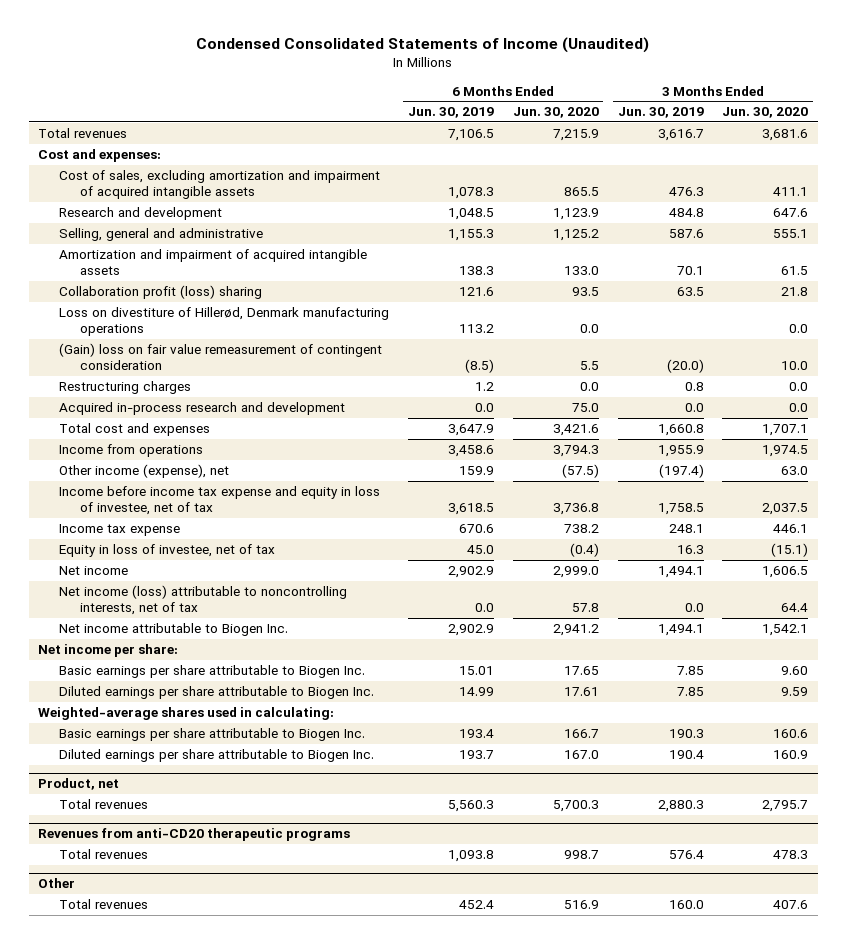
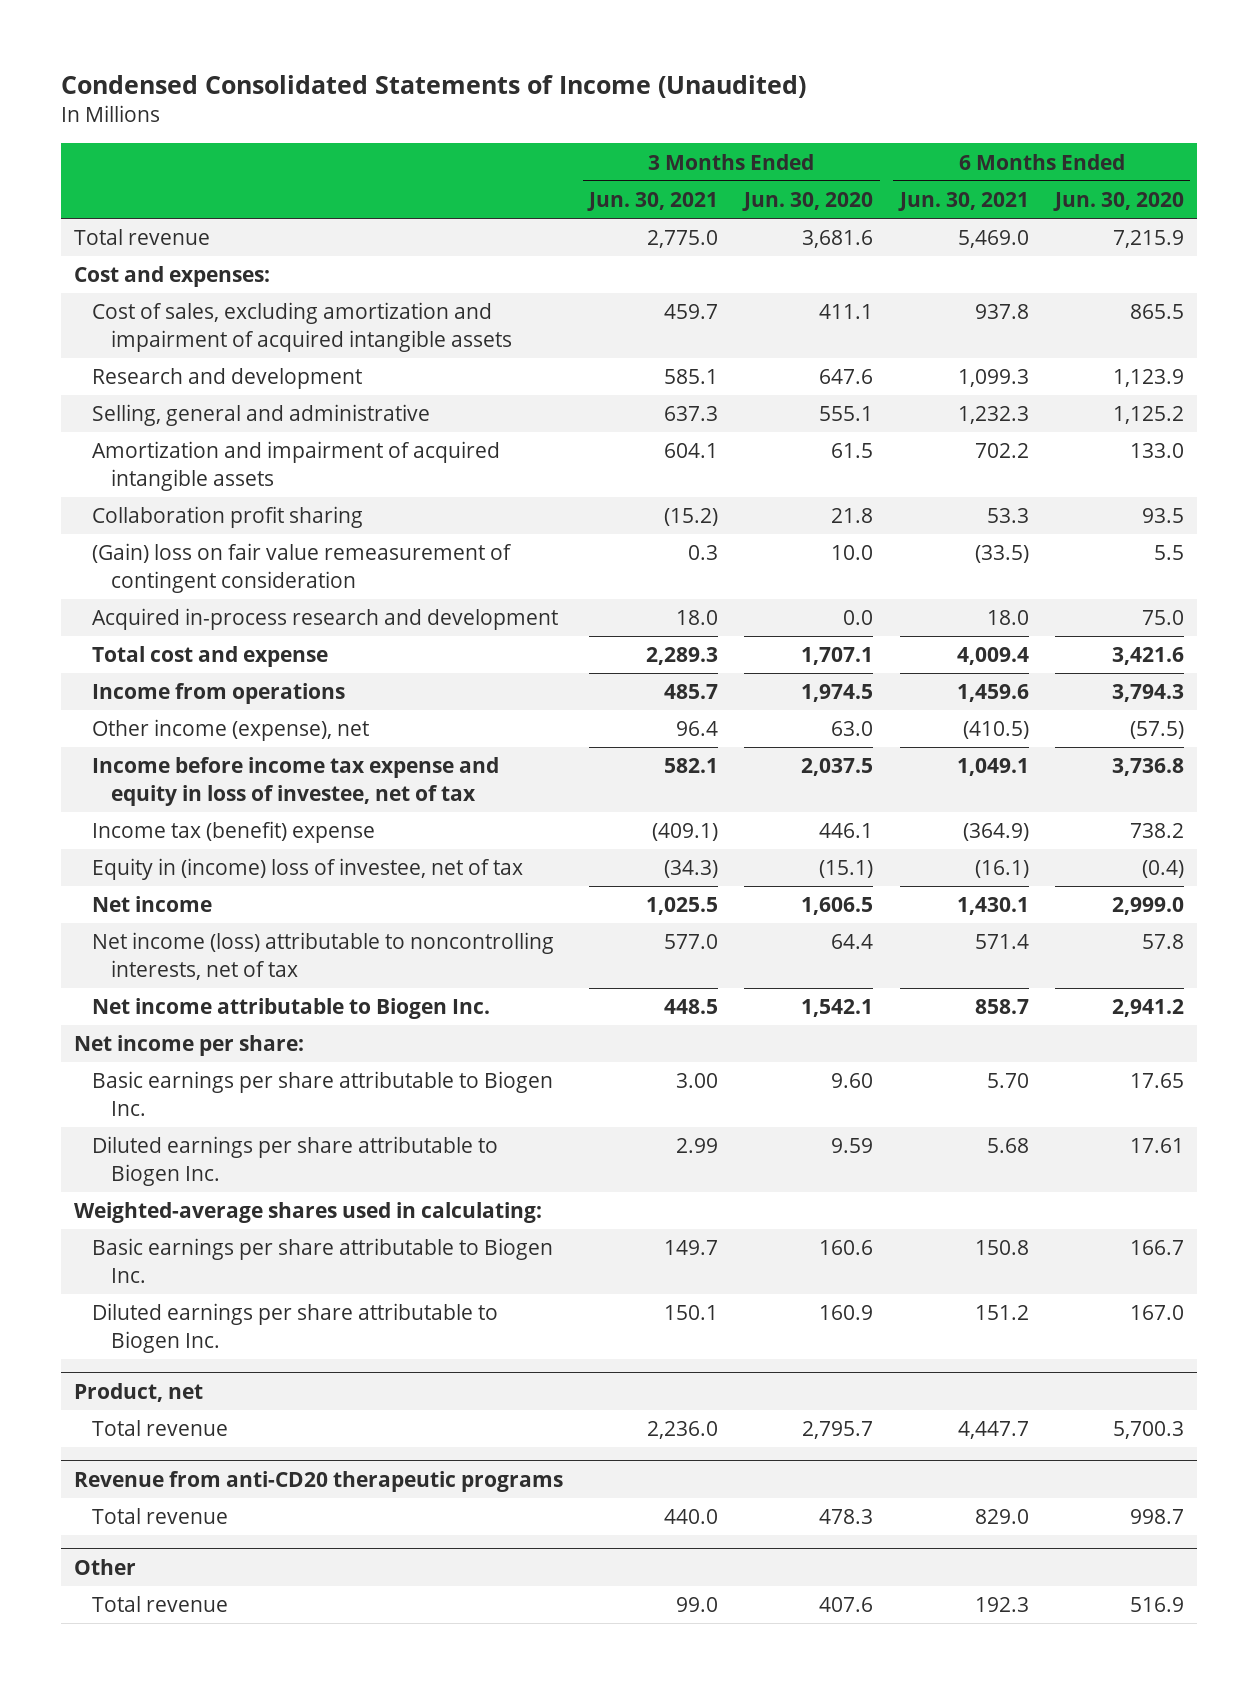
- | 6 Months Ended Jun. 30, 2019 | 6 Months Ended Jun. 30, 2020 | 3 Months Ended Jun. 30, 2019 | 3 Months Ended Jun. 30, 2020
+ | 3 Months Ended Jun. 30, 2021 | 3 Months Ended Jun. 30, 2020 | 6 Months Ended Jun. 30, 2021 | 6 Months Ended Jun. 30, 2020
- Total revenues | 7,106.5 | 7,215.9 | 3,616.7 | 3,681.6
+ Total revenue | 2,775.0 | 3,681.6 | 5,469.0 | 7,215.9
- Collaboration profit (loss) sharing | 121.6 | 93.5 | 63.5 | 21.8
- Loss on divestiture of Hillerød, Denmark manufacturing operations | 113.2 | 0.0 | | 0.0
+ Collaboration profit sharing | (15.2) | 21.8 | 53.3 | 93.5
- Restructuring charges | 1.2 | 0.0 | 0.8 | 0.0
- Total cost and expenses | 3,647.9 | 3,421.6 | 1,660.8 | 1,707.1
+ Total cost and expense | 2,289.3 | 1,707.1 | 4,009.4 | 3,421.6
- Income tax expense | 670.6 | 738.2 | 248.1 | 446.1
- Equity in loss of investee, net of tax | 45.0 | (0.4) | 16.3 | (15.1)
+ Income tax (benefit) expense | (409.1) | 446.1 | (364.9) | 738.2
+ Equity in (income) loss of investee, net of tax | (34.3) | (15.1) | (16.1) | (0.4)
@ Product, net
- Total revenues | 5,560.3 | 5,700.3 | 2,880.3 | 2,795.7
- Revenues from anti-CD20 therapeutic programs
- Total revenues | 1,093.8 | 998.7 | 576.4 | 478.3
@ Product, net
+ Total revenue | 2,236.0 | 2,795.7 | 4,447.7 | 5,700.3
+ Revenue from anti-CD20 therapeutic programs
+ Total revenue | 440.0 | 478.3 | 829.0 | 998.7
@ Other
- Total revenues | 452.4 | 516.9 | 160.0 | 407.6
+ Total revenue | 99.0 | 407.6 | 192.3 | 516.9

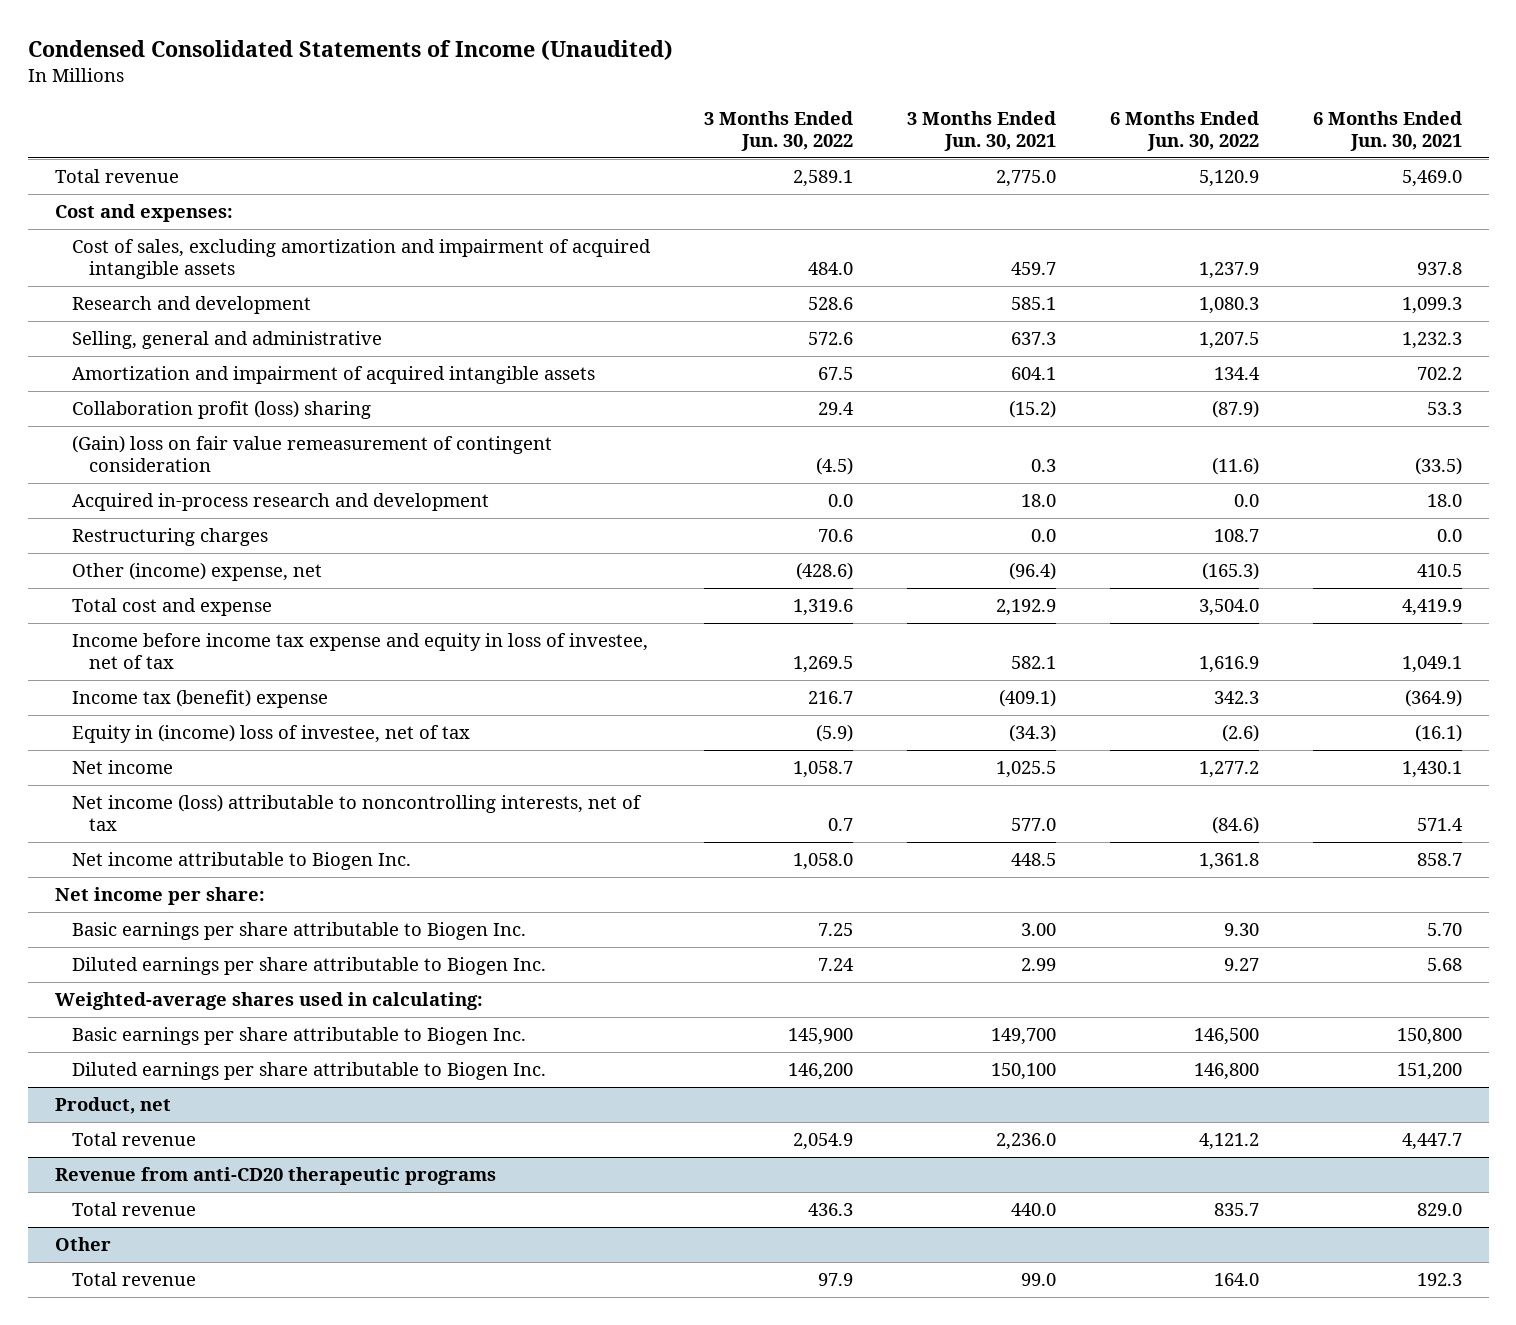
- | 3 Months Ended Jun. 30, 2021 | 3 Months Ended Jun. 30, 2020 | 6 Months Ended Jun. 30, 2021 | 6 Months Ended Jun. 30, 2020
+ | 3 Months Ended Jun. 30, 2022 | 3 Months Ended Jun. 30, 2021 | 6 Months Ended Jun. 30, 2022 | 6 Months Ended Jun. 30, 2021
- Collaboration profit sharing | (15.2) | 21.8 | 53.3 | 93.5
+ Collaboration profit (loss) sharing | 29.4 | (15.2) | (87.9) | 53.3
- Total cost and expense | 2,289.3 | 1,707.1 | 4,009.4 | 3,421.6
- Income from operations | 485.7 | 1,974.5 | 1,459.6 | 3,794.3
- Other income (expense), net | 96.4 | 63.0 | (410.5) | (57.5)
+ Restructuring charges | 70.6 | 0.0 | 108.7 | 0.0
+ Other (income) expense, net | (428.6) | (96.4) | (165.3) | 410.5
+ Total cost and expense | 1,319.6 | 2,192.9 | 3,504.0 | 4,419.9
- Basic earnings per share attributable to Biogen Inc. | 149.7 | 160.6 | 150.8 | 166.7
- Diluted earnings per share attributable to Biogen Inc. | 150.1 | 160.9 | 151.2 | 167.0
+ Basic earnings per share attributable to Biogen Inc. | 145,900 | 149,700 | 146,500 | 150,800
+ Diluted earnings per share attributable to Biogen Inc. | 146,200 | 150,100 | 146,800 | 151,200

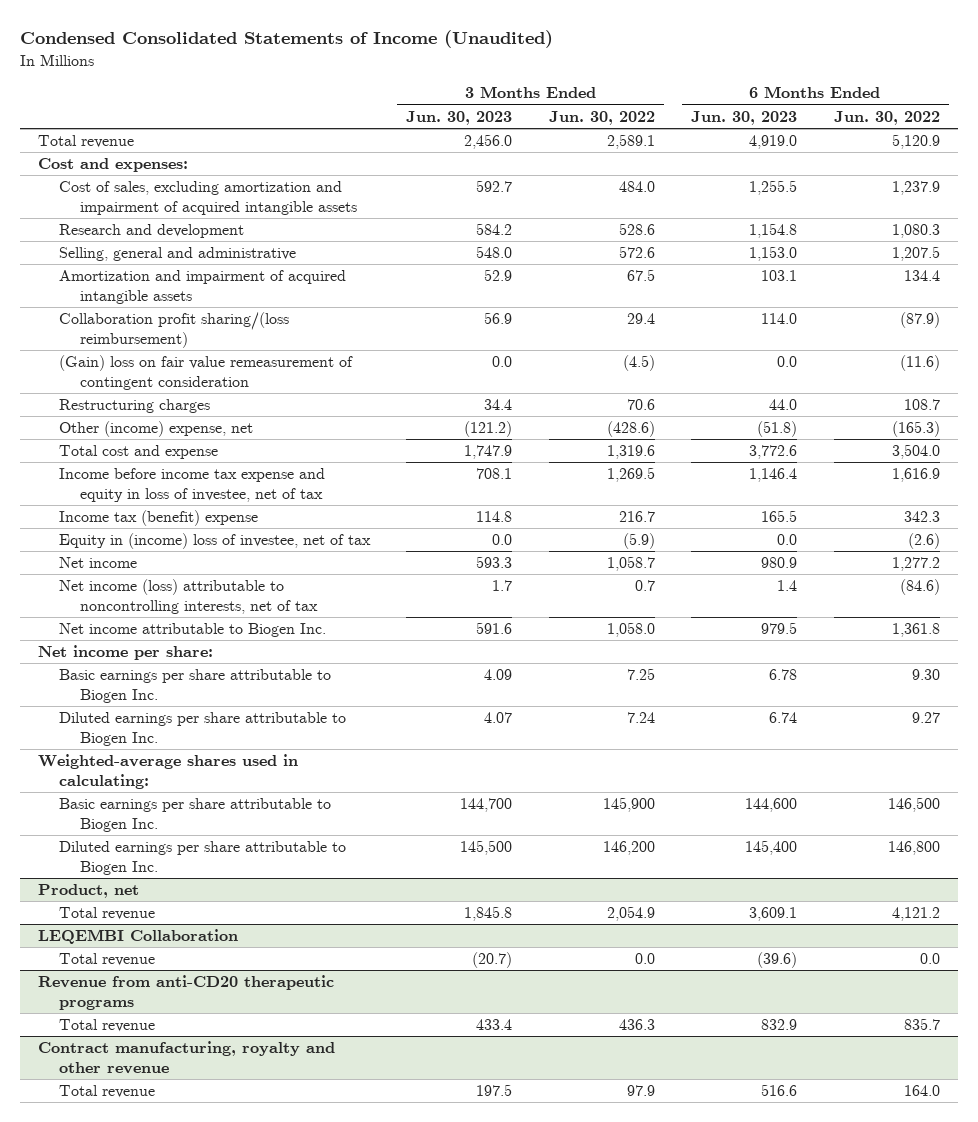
- | 3 Months Ended Jun. 30, 2022 | 3 Months Ended Jun. 30, 2021 | 6 Months Ended Jun. 30, 2022 | 6 Months Ended Jun. 30, 2021
+ | 3 Months Ended Jun. 30, 2023 | 3 Months Ended Jun. 30, 2022 | 6 Months Ended Jun. 30, 2023 | 6 Months Ended Jun. 30, 2022
- Collaboration profit (loss) sharing | 29.4 | (15.2) | (87.9) | 53.3
+ Collaboration profit sharing/(loss reimbursement) | 56.9 | 29.4 | 114.0 | (87.9)
- Acquired in-process research and development | 0.0 | 18.0 | 0.0 | 18.0
+ LEQEMBI Collaboration
+ Total revenue | (20.7) | 0.0 | (39.6) | 0.0
- Other
+ Contract manufacturing, royalty and other revenue

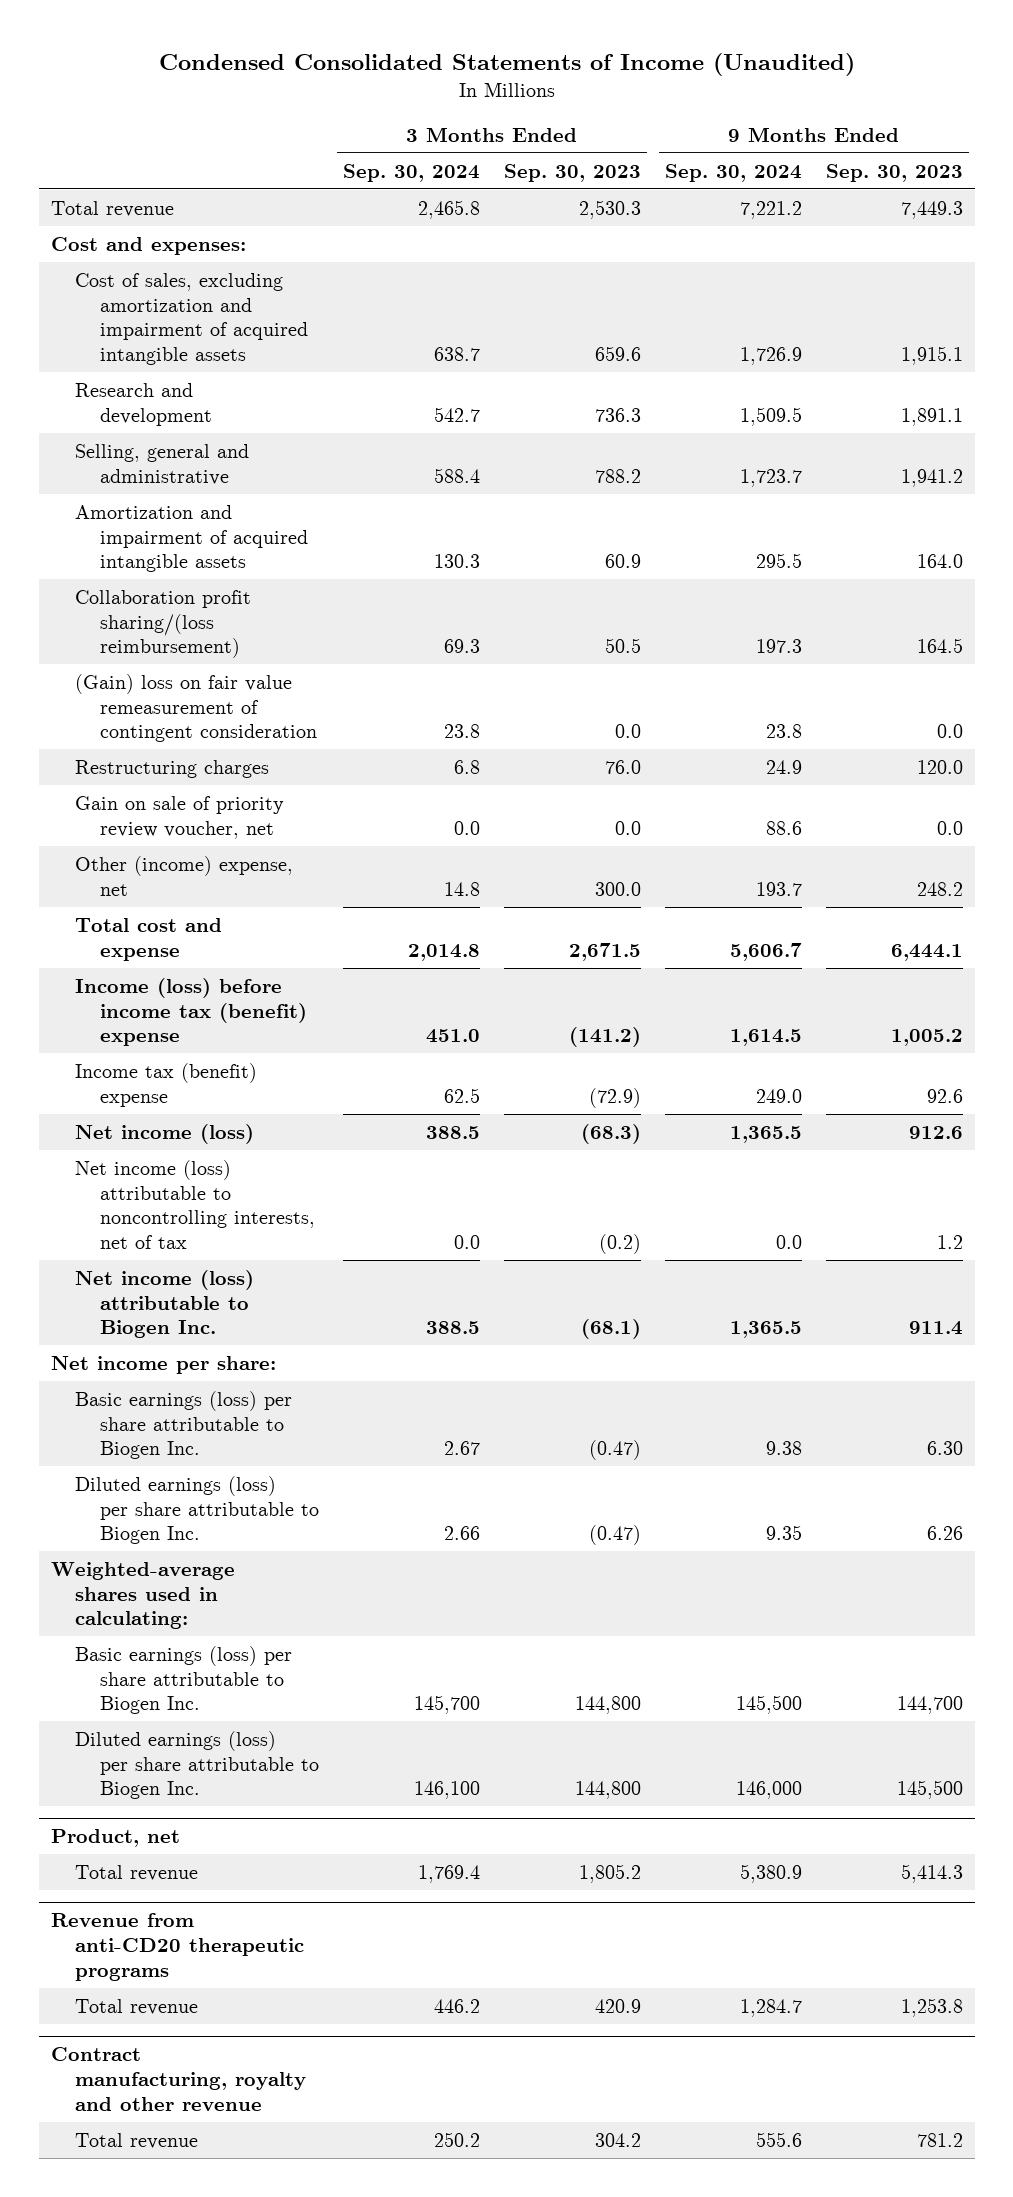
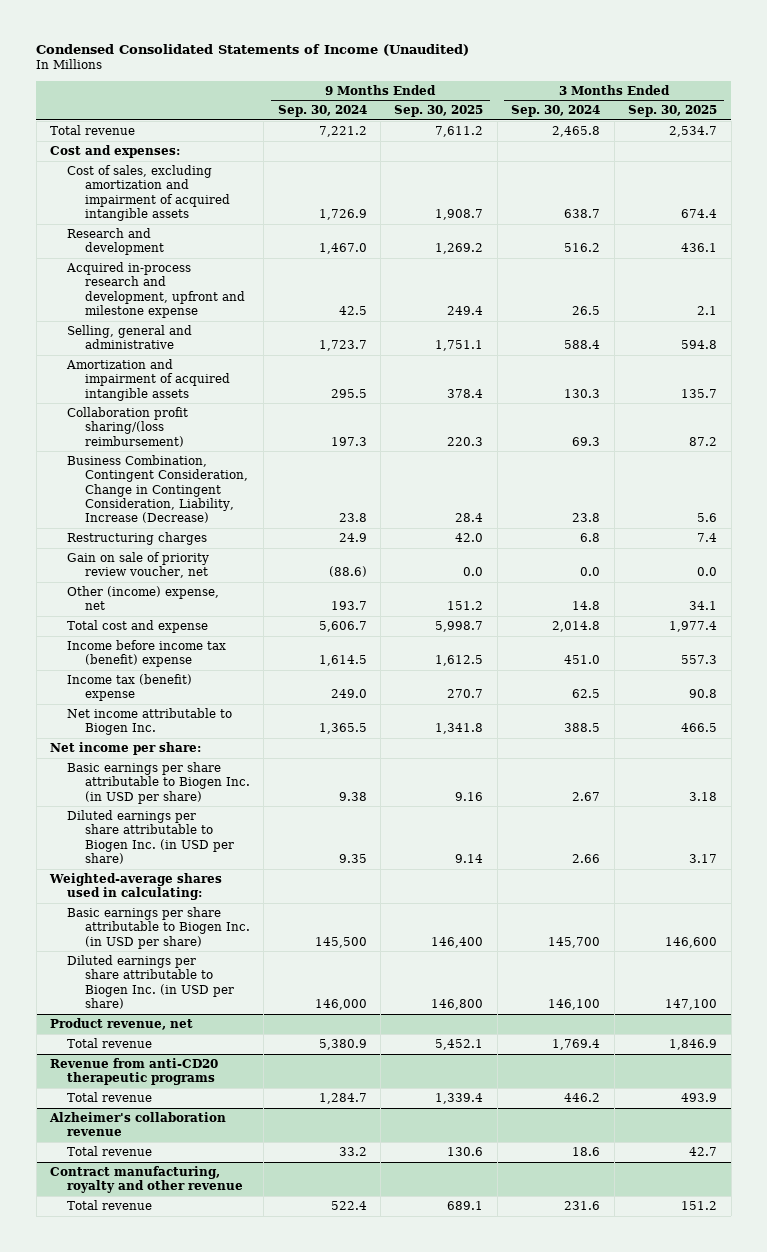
- | 3 Months Ended Sep. 30, 2024 | 3 Months Ended Sep. 30, 2023 | 9 Months Ended Sep. 30, 2024 | 9 Months Ended Sep. 30, 2023
+ | 9 Months Ended Sep. 30, 2024 | 9 Months Ended Sep. 30, 2025 | 3 Months Ended Sep. 30, 2024 | 3 Months Ended Sep. 30, 2025
- Research and development | 542.7 | 736.3 | 1,509.5 | 1,891.1
+ Research and development | 1,467.0 | 1,269.2 | 516.2 | 436.1
+ Acquired in-process research and development, upfront and milestone expense | 42.5 | 249.4 | 26.5 | 2.1
- (Gain) loss on fair value remeasurement of contingent consideration | 23.8 | 0.0 | 23.8 | 0.0
+ Business Combination, Contingent Consideration, Change in Contingent Consideration, Liability, Increase (Decrease) | 23.8 | 28.4 | 23.8 | 5.6
- Gain on sale of priority review voucher, net | 0.0 | 0.0 | 88.6 | 0.0
+ Gain on sale of priority review voucher, net | (88.6) | 0.0 | 0.0 | 0.0
- Income (loss) before income tax (benefit) expense | 451.0 | (141.2) | 1,614.5 | 1,005.2
+ Income before income tax (benefit) expense | 1,614.5 | 1,612.5 | 451.0 | 557.3
- Net income (loss) | 388.5 | (68.3) | 1,365.5 | 912.6
- Net income (loss) attributable to noncontrolling interests, net of tax | 0.0 | (0.2) | 0.0 | 1.2
- Net income (loss) attributable to Biogen Inc. | 388.5 | (68.1) | 1,365.5 | 911.4
+ Net income attributable to Biogen Inc. | 1,365.5 | 1,341.8 | 388.5 | 466.5
- Basic earnings (loss) per share attributable to Biogen Inc. | 2.67 | (0.47) | 9.38 | 6.30
- Diluted earnings (loss) per share attributable to Biogen Inc. | 2.66 | (0.47) | 9.35 | 6.26
+ Basic earnings per share attributable to Biogen Inc. (in USD per share) | 9.38 | 9.16 | 2.67 | 3.18
+ Diluted earnings per share attributable to Biogen Inc. (in USD per share) | 9.35 | 9.14 | 2.66 | 3.17
- Basic earnings (loss) per share attributable to Biogen Inc. | 145,700 | 144,800 | 145,500 | 144,700
- Diluted earnings (loss) per share attributable to Biogen Inc. | 146,100 | 144,800 | 146,000 | 145,500
- Product, net
+ Basic earnings per share attributable to Biogen Inc. (in USD per share) | 145,500 | 146,400 | 145,700 | 146,600
+ Diluted earnings per share attributable to Biogen Inc. (in USD per share) | 146,000 | 146,800 | 146,100 | 147,100
+ Product revenue, net
+ Alzheimer's collaboration revenue
+ Total revenue | 33.2 | 130.6 | 18.6 | 42.7
@ Contract manufacturing, royalty and other revenue
- Total revenue | 250.2 | 304.2 | 555.6 | 781.2
+ Total revenue | 522.4 | 689.1 | 231.6 | 151.2

